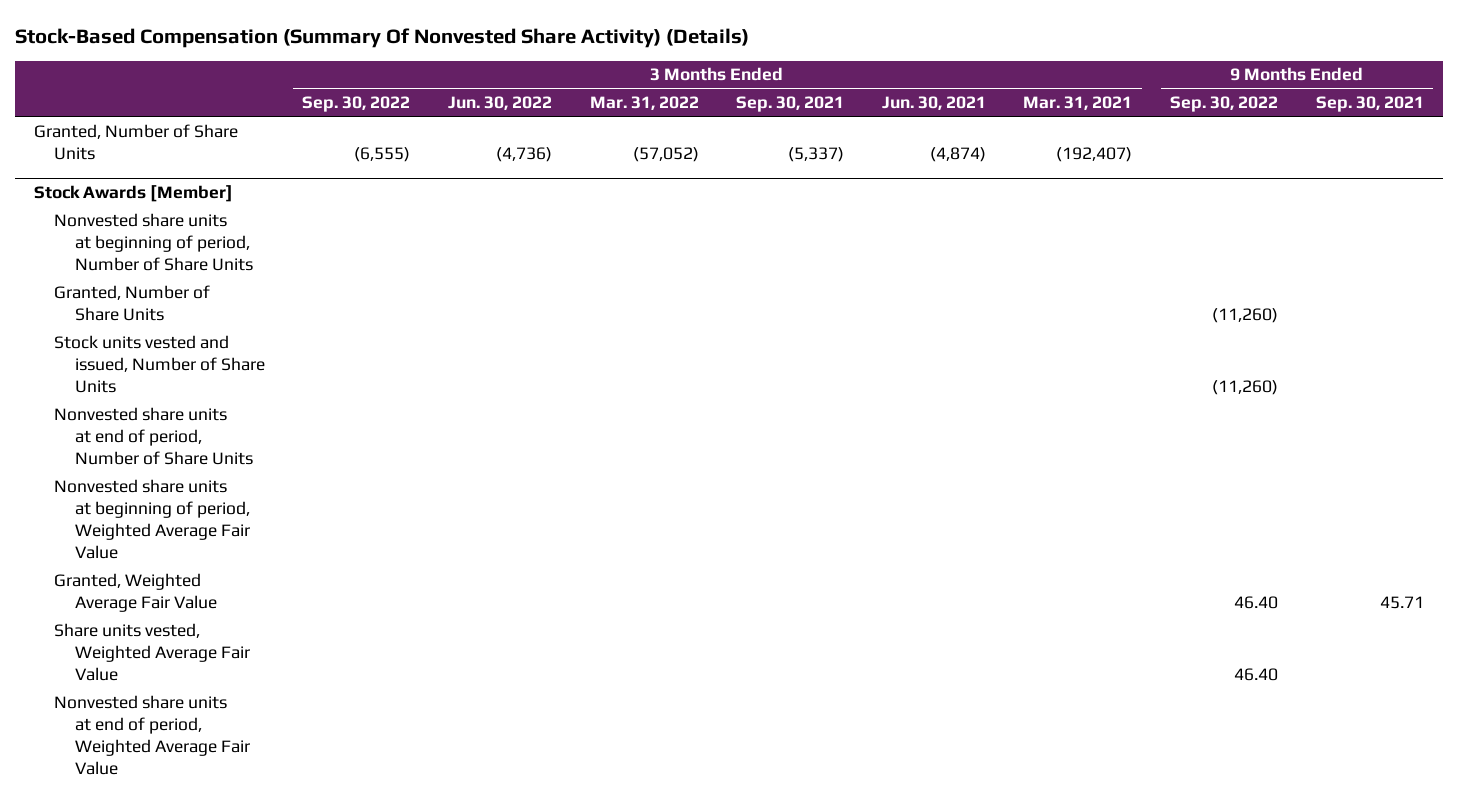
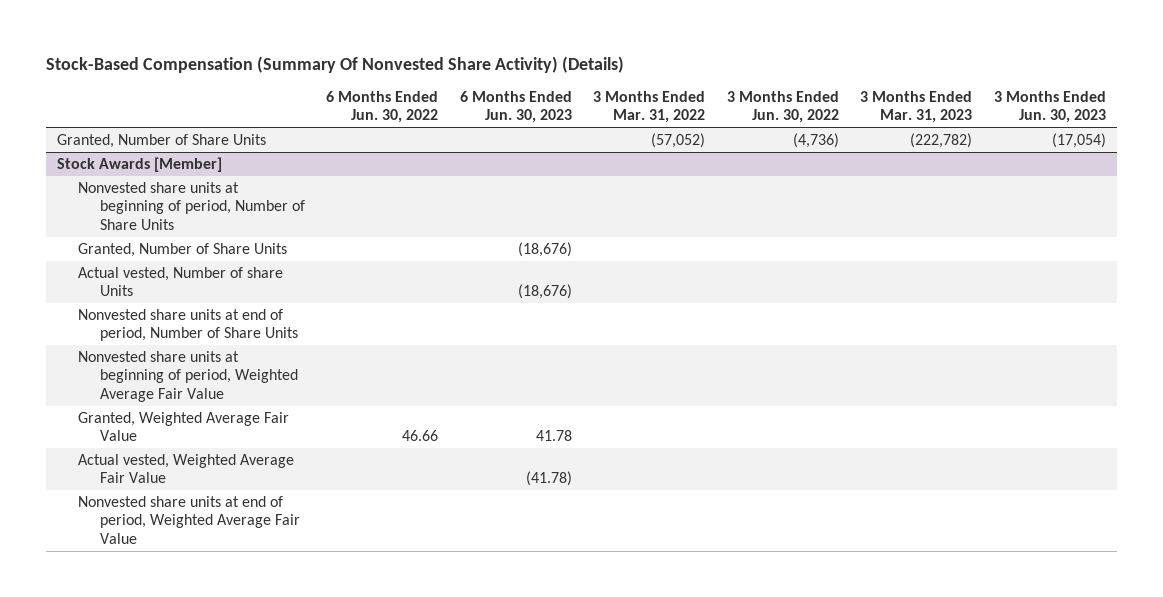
- | 3 Months Ended Sep. 30, 2022 | 3 Months Ended Jun. 30, 2022 | 3 Months Ended Mar. 31, 2022 | 3 Months Ended Sep. 30, 2021 | 3 Months Ended Jun. 30, 2021 | 3 Months Ended Mar. 31, 2021 | 9 Months Ended Sep. 30, 2022 | 9 Months Ended Sep. 30, 2021
+ | 6 Months Ended Jun. 30, 2022 | 6 Months Ended Jun. 30, 2023 | 3 Months Ended Mar. 31, 2022 | 3 Months Ended Jun. 30, 2022 | 3 Months Ended Mar. 31, 2023 | 3 Months Ended Jun. 30, 2023
@ Stock Awards [Member]
- Stock units vested and issued, Number of Share Units | | | | | | | (11,260) |
+ Actual vested, Number of share Units | | (18,676) | | | |
- Share units vested, Weighted Average Fair Value | | | | | | | 46.40 |
+ Actual vested, Weighted Average Fair Value | | (41.78) | | | |

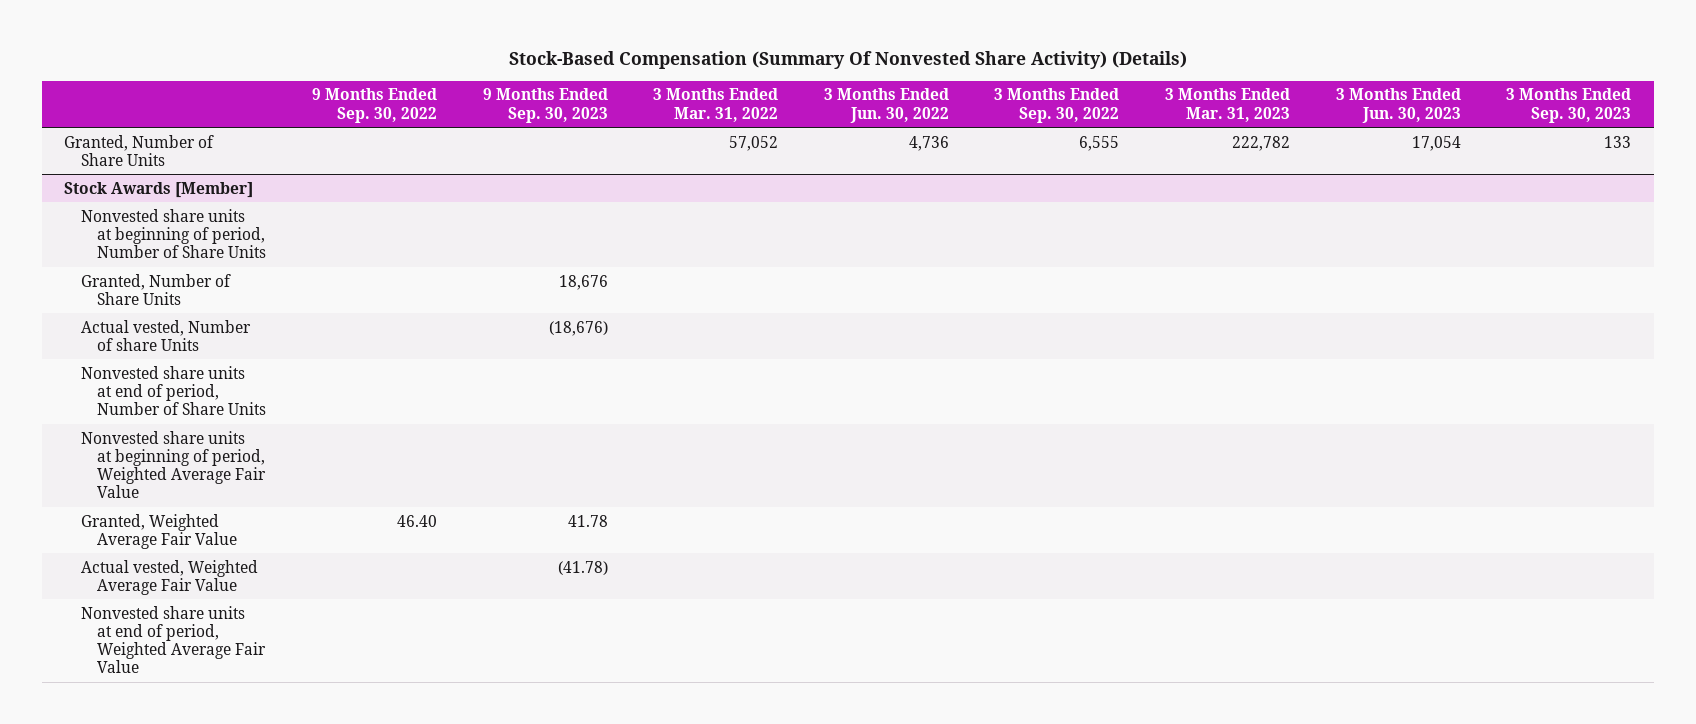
- | 6 Months Ended Jun. 30, 2022 | 6 Months Ended Jun. 30, 2023 | 3 Months Ended Mar. 31, 2022 | 3 Months Ended Jun. 30, 2022 | 3 Months Ended Mar. 31, 2023 | 3 Months Ended Jun. 30, 2023
+ | 9 Months Ended Sep. 30, 2022 | 9 Months Ended Sep. 30, 2023 | 3 Months Ended Mar. 31, 2022 | 3 Months Ended Jun. 30, 2022 | 3 Months Ended Sep. 30, 2022 | 3 Months Ended Mar. 31, 2023 | 3 Months Ended Jun. 30, 2023 | 3 Months Ended Sep. 30, 2023
- Granted, Number of Share Units | | | (57,052) | (4,736) | (222,782) | (17,054)
+ Granted, Number of Share Units | | | 57,052 | 4,736 | 6,555 | 222,782 | 17,054 | 133

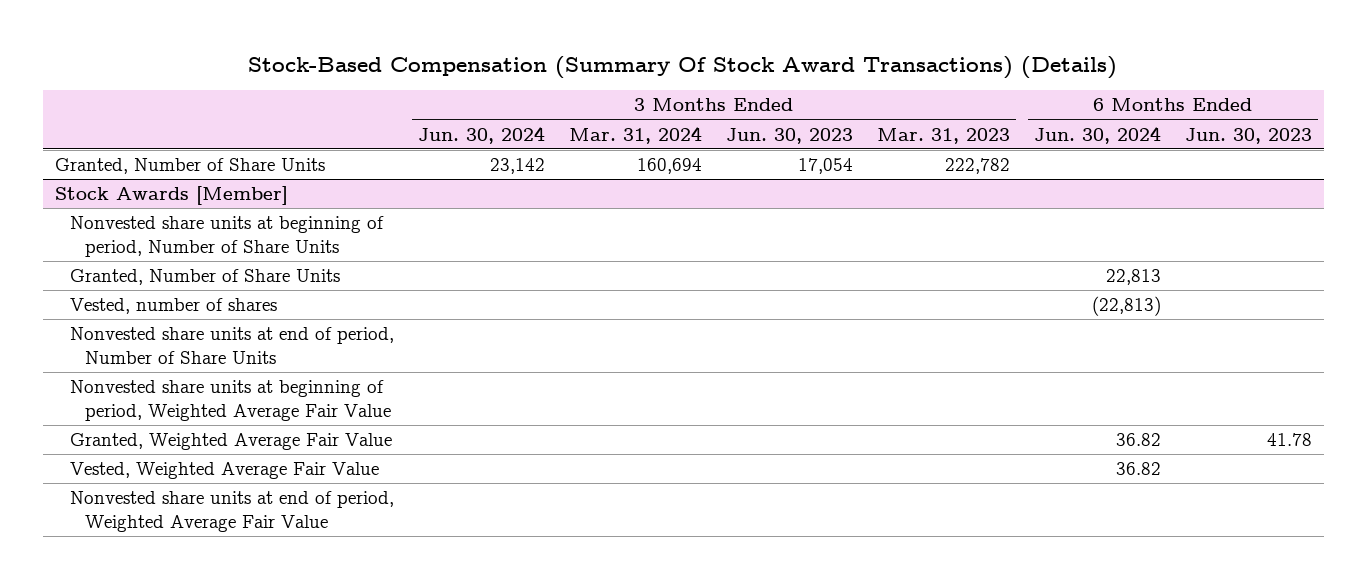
- Stock-Based Compensation (Summary Of Nonvested Share Activity) (Details)
+ Stock-Based Compensation (Summary Of Stock Award Transactions) (Details)
- | 9 Months Ended Sep. 30, 2022 | 9 Months Ended Sep. 30, 2023 | 3 Months Ended Mar. 31, 2022 | 3 Months Ended Jun. 30, 2022 | 3 Months Ended Sep. 30, 2022 | 3 Months Ended Mar. 31, 2023 | 3 Months Ended Jun. 30, 2023 | 3 Months Ended Sep. 30, 2023
+ | 3 Months Ended Jun. 30, 2024 | 3 Months Ended Mar. 31, 2024 | 3 Months Ended Jun. 30, 2023 | 3 Months Ended Mar. 31, 2023 | 6 Months Ended Jun. 30, 2024 | 6 Months Ended Jun. 30, 2023
@ Stock Awards [Member]
- Actual vested, Number of share Units | | (18,676) | | | | | |
+ Vested, number of shares | | | | | (22,813) |
- Actual vested, Weighted Average Fair Value | | (41.78) | | | | | |
+ Vested, Weighted Average Fair Value | | | | | 36.82 |

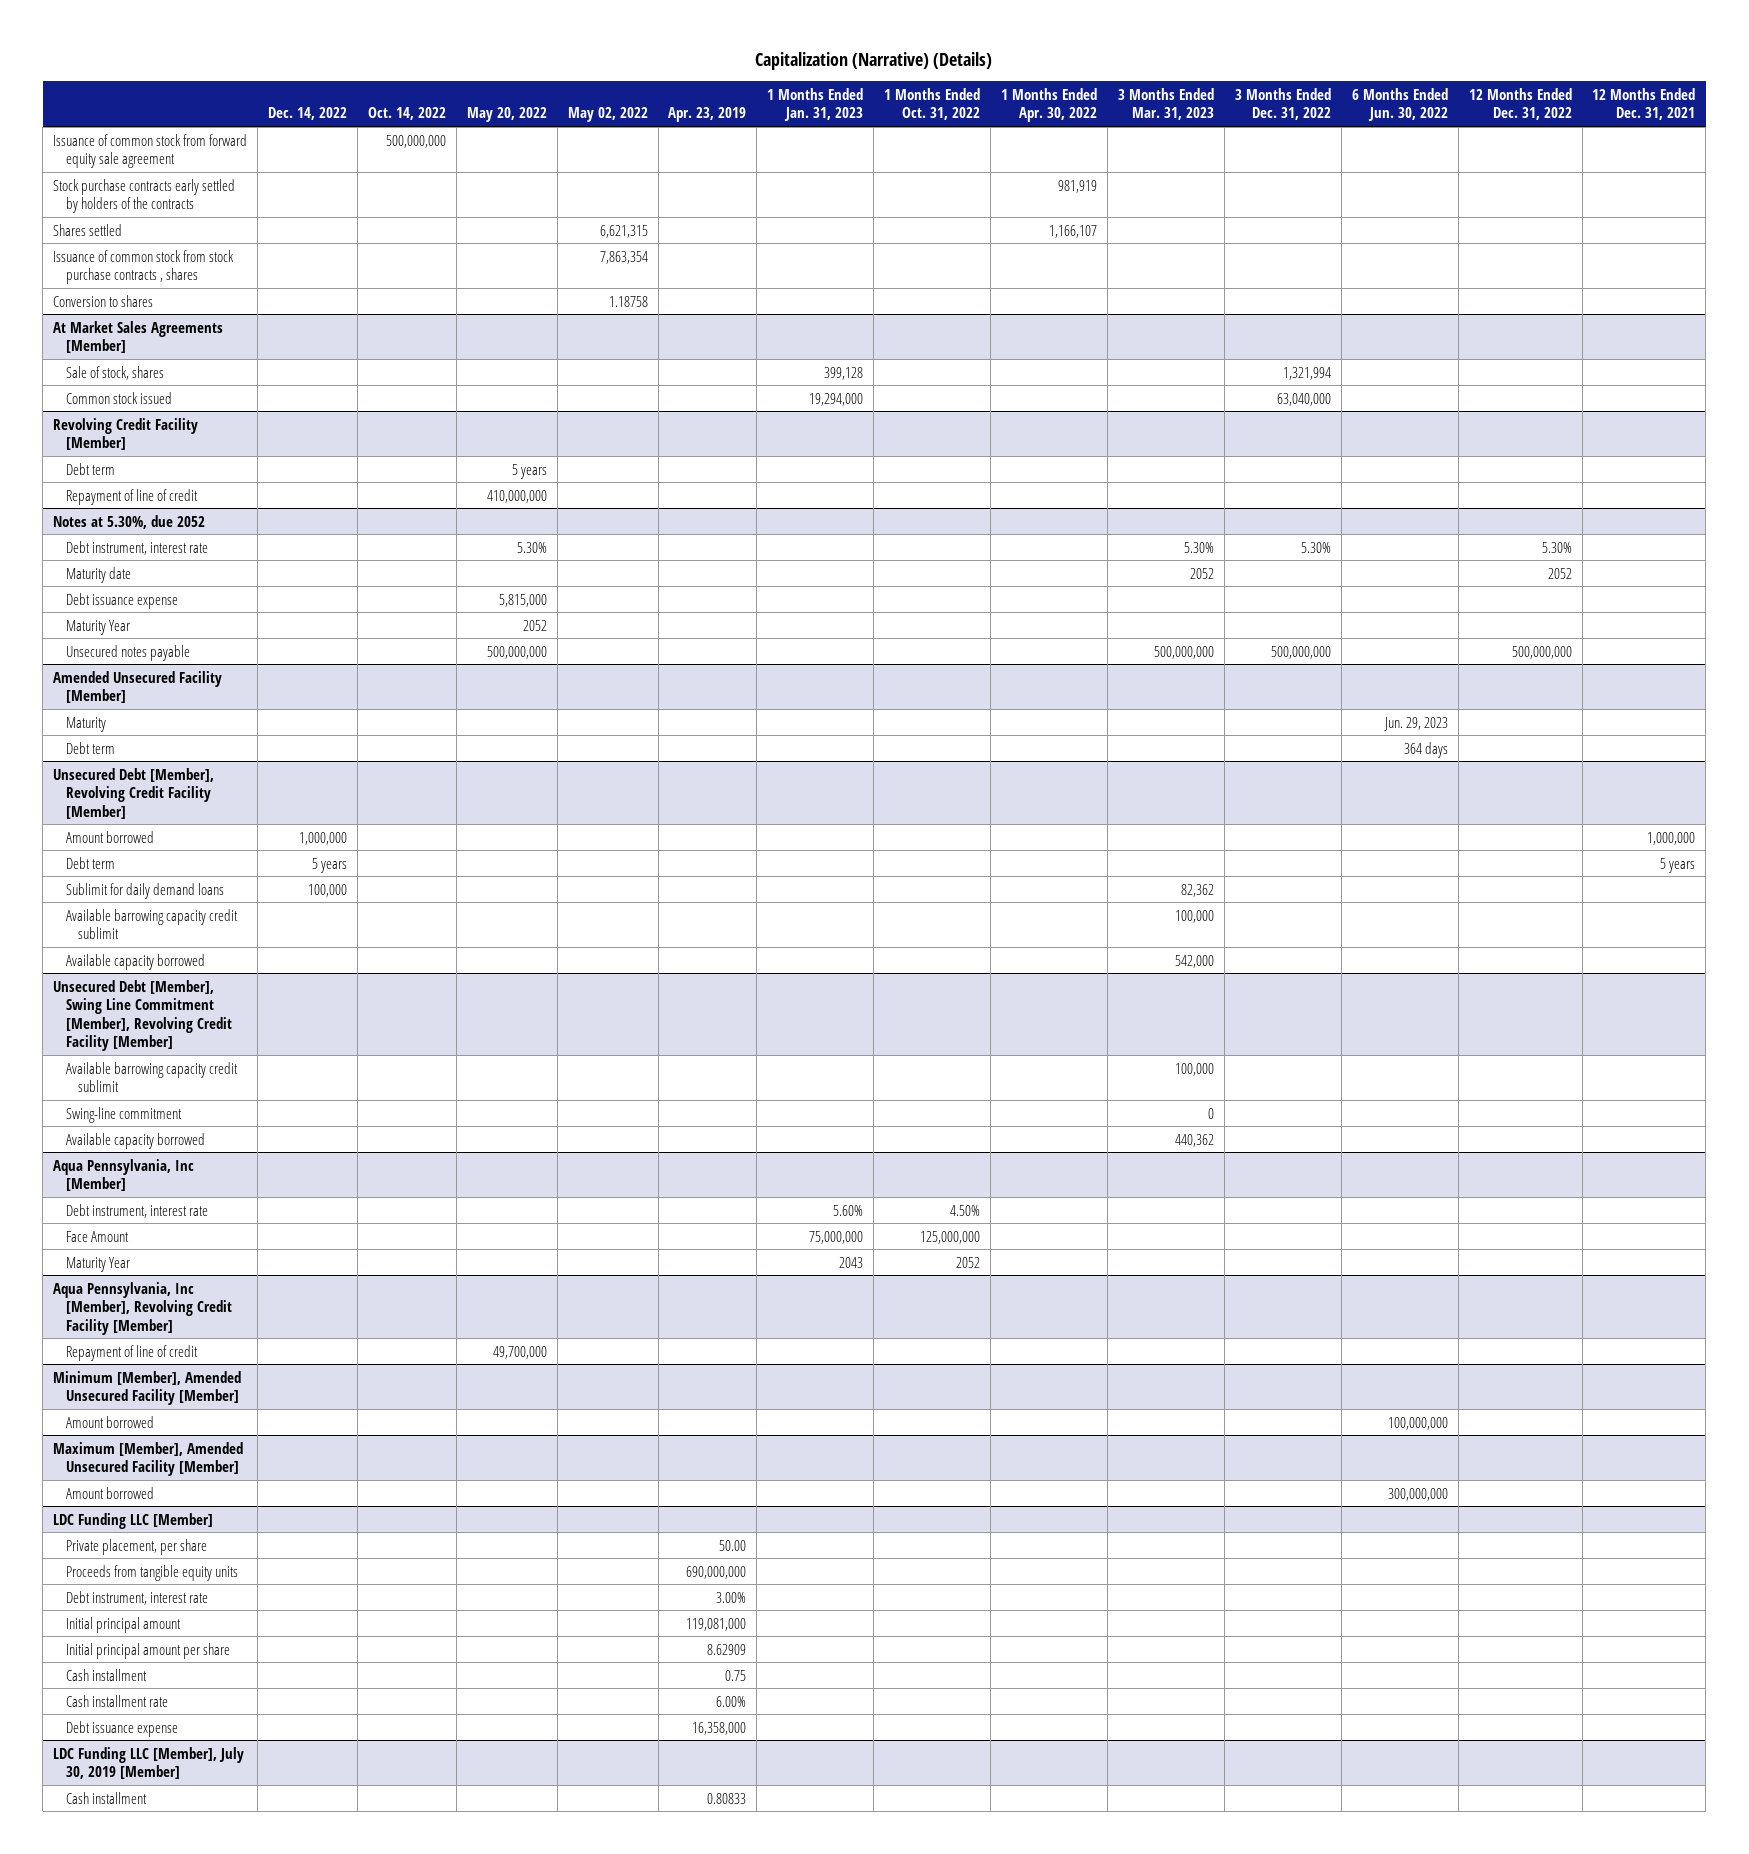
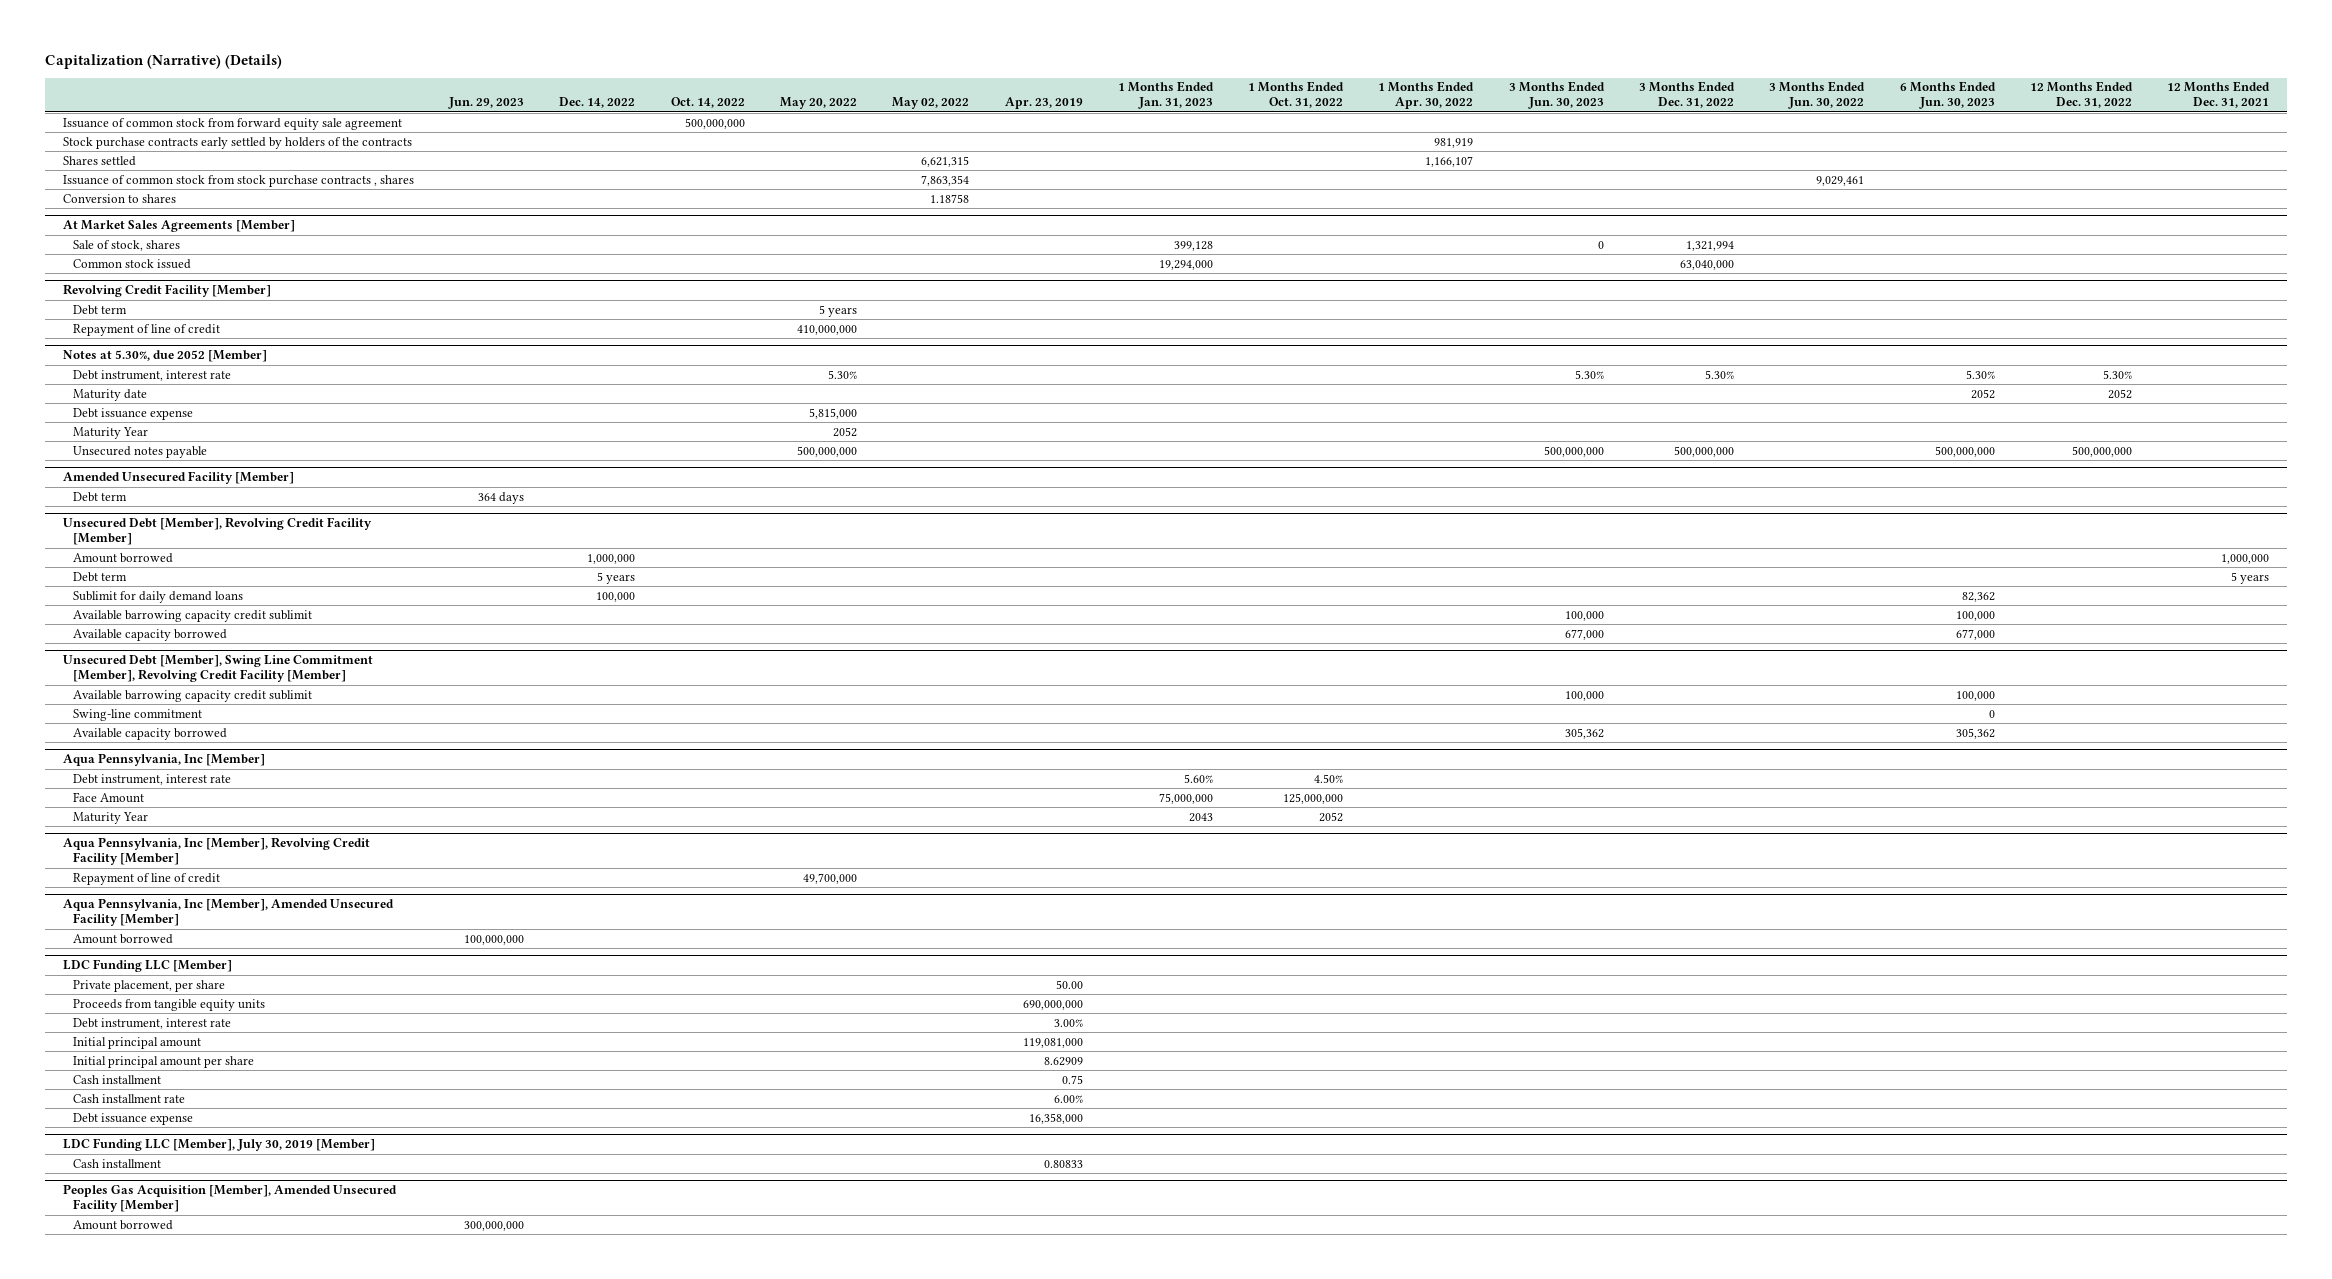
- | Dec. 14, 2022 | Oct. 14, 2022 | May 20, 2022 | May 02, 2022 | Apr. 23, 2019 | 1 Months Ended Jan. 31, 2023 | 1 Months Ended Oct. 31, 2022 | 1 Months Ended Apr. 30, 2022 | 3 Months Ended Mar. 31, 2023 | 3 Months Ended Dec. 31, 2022 | 6 Months Ended Jun. 30, 2022 | 12 Months Ended Dec. 31, 2022 | 12 Months Ended Dec. 31, 2021
+ | Jun. 29, 2023 | Dec. 14, 2022 | Oct. 14, 2022 | May 20, 2022 | May 02, 2022 | Apr. 23, 2019 | 1 Months Ended Jan. 31, 2023 | 1 Months Ended Oct. 31, 2022 | 1 Months Ended Apr. 30, 2022 | 3 Months Ended Jun. 30, 2023 | 3 Months Ended Dec. 31, 2022 | 3 Months Ended Jun. 30, 2022 | 6 Months Ended Jun. 30, 2023 | 12 Months Ended Dec. 31, 2022 | 12 Months Ended Dec. 31, 2021
- Notes at 5.30%, due 2052
+ Notes at 5.30%, due 2052 [Member]
@ Amended Unsecured Facility [Member]
- Maturity | | | | | | | | | | | Jun. 29, 2023 | |
- Minimum [Member], Amended Unsecured Facility [Member]
- Amount borrowed | | | | | | | | | | | 100,000,000 | |
- Maximum [Member], Amended Unsecured Facility [Member]
- Amount borrowed | | | | | | | | | | | 300,000,000 | |
+ Aqua Pennsylvania, Inc [Member], Amended Unsecured Facility [Member]
+ Amount borrowed | 100,000,000 | | | | | | | | | | | | | |
+ Peoples Gas Acquisition [Member], Amended Unsecured Facility [Member]
+ Amount borrowed | 300,000,000 | | | | | | | | | | | | | |

